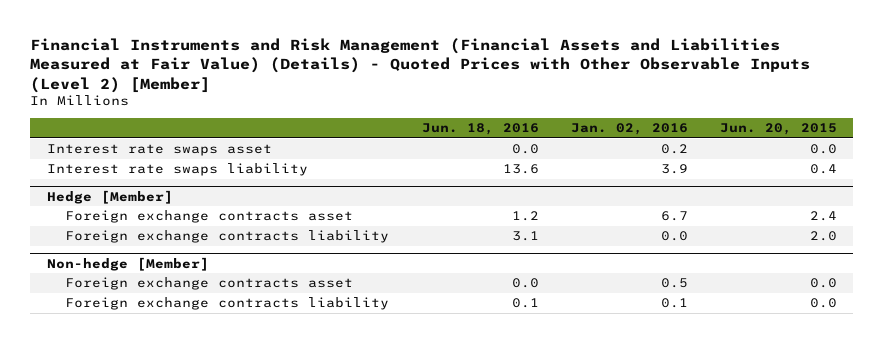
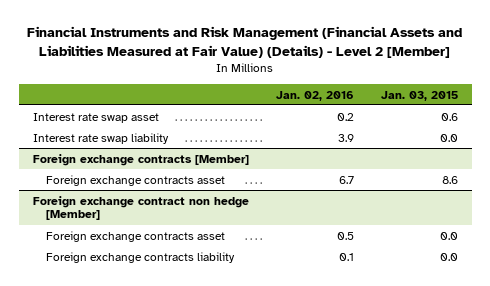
- Financial Instruments and Risk Management (Financial Assets and Liabilities Measured at Fair Value) (Details) - Quoted Prices with Other Observable Inputs (Level 2) [Member]
+ Financial Instruments and Risk Management (Financial Assets and Liabilities Measured at Fair Value) (Details) - Level 2 [Member]
- | Jun. 18, 2016 | Jan. 02, 2016 | Jun. 20, 2015
+ | Jan. 02, 2016 | Jan. 03, 2015
- Interest rate swaps asset | 0.0 | 0.2 | 0.0
- Interest rate swaps liability | 13.6 | 3.9 | 0.4
- Hedge [Member]
+ Interest rate swap asset | 0.2 | 0.6
+ Interest rate swap liability | 3.9 | 0.0
+ Foreign exchange contracts [Member]
- Foreign exchange contracts liability | 3.1 | 0.0 | 2.0
- Non-hedge [Member]
+ Foreign exchange contract non hedge [Member]

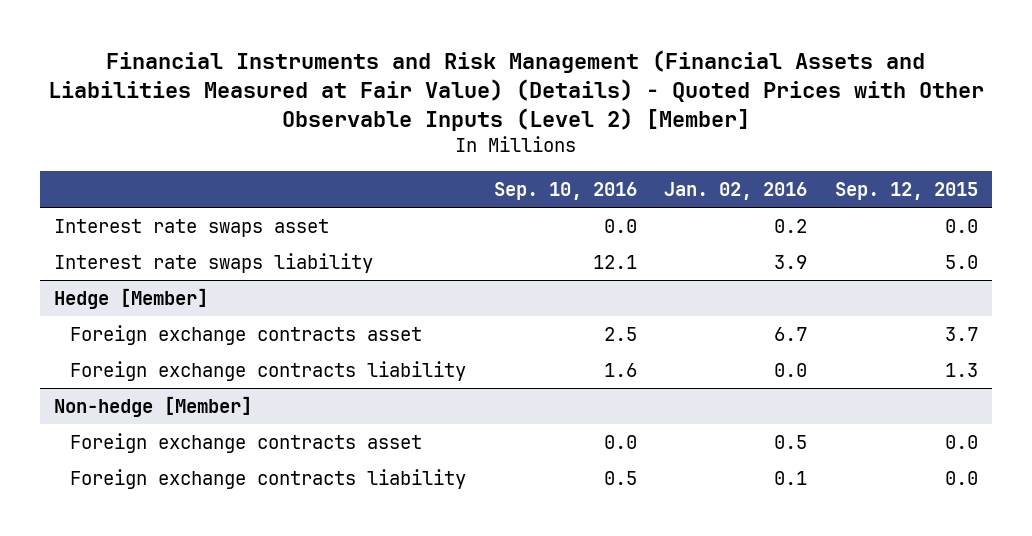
- Financial Instruments and Risk Management (Financial Assets and Liabilities Measured at Fair Value) (Details) - Level 2 [Member]
+ Financial Instruments and Risk Management (Financial Assets and Liabilities Measured at Fair Value) (Details) - Quoted Prices with Other Observable Inputs (Level 2) [Member]
- | Jan. 02, 2016 | Jan. 03, 2015
+ | Sep. 10, 2016 | Jan. 02, 2016 | Sep. 12, 2015
- Interest rate swap asset | 0.2 | 0.6
- Interest rate swap liability | 3.9 | 0.0
- Foreign exchange contracts [Member]
+ Interest rate swaps asset | 0.0 | 0.2 | 0.0
+ Interest rate swaps liability | 12.1 | 3.9 | 5.0
+ Hedge [Member]
- Foreign exchange contract non hedge [Member]
+ Foreign exchange contracts liability | 1.6 | 0.0 | 1.3
+ Non-hedge [Member]

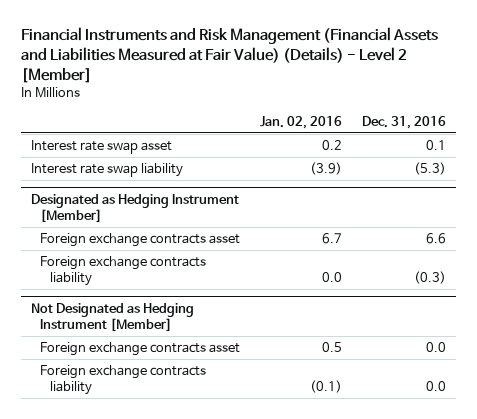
- Financial Instruments and Risk Management (Financial Assets and Liabilities Measured at Fair Value) (Details) - Quoted Prices with Other Observable Inputs (Level 2) [Member]
+ Financial Instruments and Risk Management (Financial Assets and Liabilities Measured at Fair Value) (Details) - Level 2 [Member]
- | Sep. 10, 2016 | Jan. 02, 2016 | Sep. 12, 2015
+ | Jan. 02, 2016 | Dec. 31, 2016
- Interest rate swaps asset | 0.0 | 0.2 | 0.0
- Interest rate swaps liability | 12.1 | 3.9 | 5.0
- Hedge [Member]
+ Interest rate swap asset | 0.2 | 0.1
+ Interest rate swap liability | (3.9) | (5.3)
+ Designated as Hedging Instrument [Member]
- Non-hedge [Member]
+ Not Designated as Hedging Instrument [Member]
- Foreign exchange contracts liability | 0.5 | 0.1 | 0.0
+ Foreign exchange contracts liability | (0.1) | 0.0

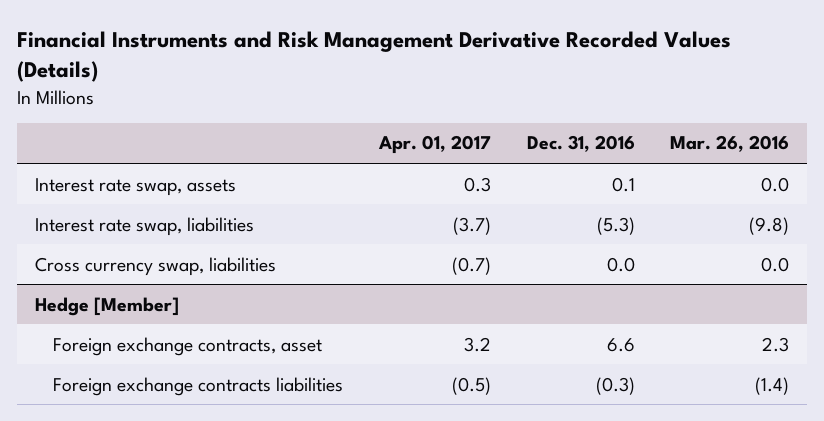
- Financial Instruments and Risk Management (Financial Assets and Liabilities Measured at Fair Value) (Details) - Level 2 [Member]
+ Financial Instruments and Risk Management Derivative Recorded Values (Details)
- | Jan. 02, 2016 | Dec. 31, 2016
+ | Apr. 01, 2017 | Dec. 31, 2016 | Mar. 26, 2016
- Interest rate swap asset | 0.2 | 0.1
- Interest rate swap liability | (3.9) | (5.3)
- Designated as Hedging Instrument [Member]
- Foreign exchange contracts asset | 6.7 | 6.6
- Foreign exchange contracts liability | 0.0 | (0.3)
- Not Designated as Hedging Instrument [Member]
- Foreign exchange contracts asset | 0.5 | 0.0
- Foreign exchange contracts liability | (0.1) | 0.0
+ Interest rate swap, assets | 0.3 | 0.1 | 0.0
+ Interest rate swap, liabilities | (3.7) | (5.3) | (9.8)
+ Cross currency swap, liabilities | (0.7) | 0.0 | 0.0
+ Hedge [Member]
+ Foreign exchange contracts, asset | 3.2 | 6.6 | 2.3
+ Foreign exchange contracts liabilities | (0.5) | (0.3) | (1.4)

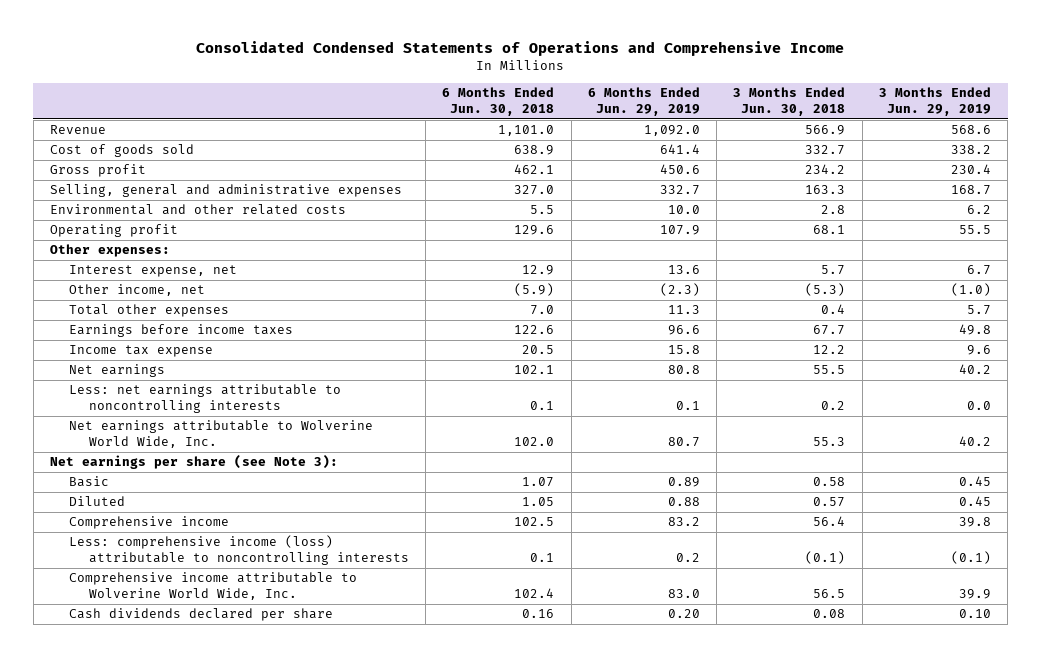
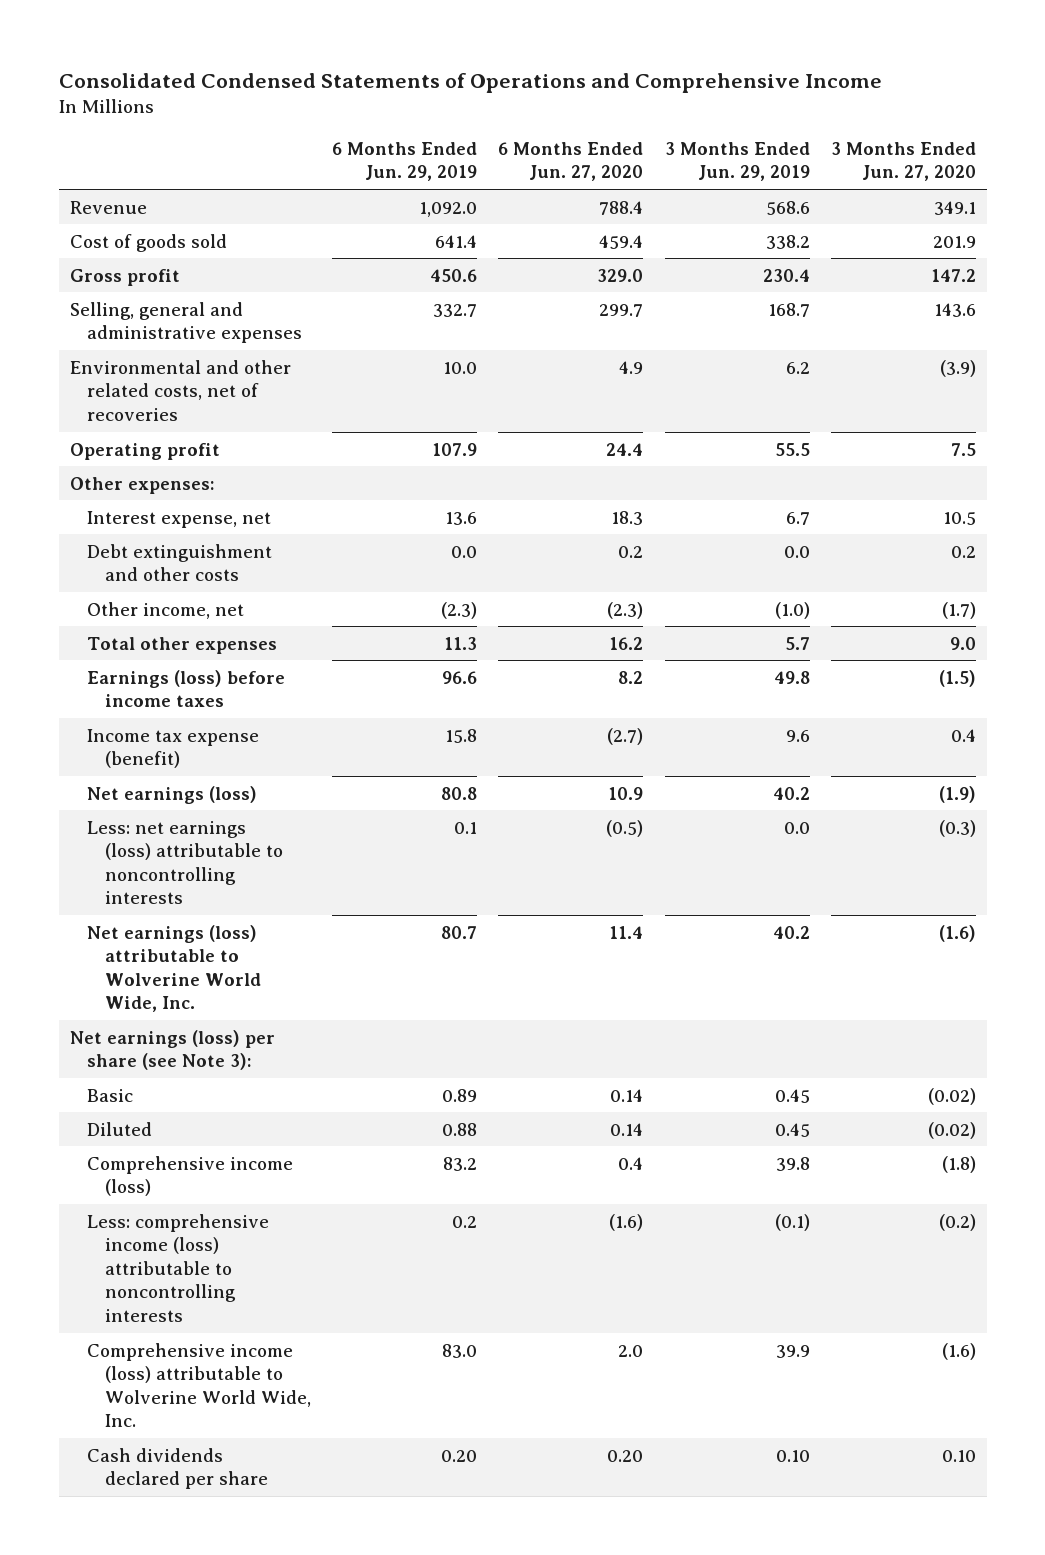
- | 6 Months Ended Jun. 30, 2018 | 6 Months Ended Jun. 29, 2019 | 3 Months Ended Jun. 30, 2018 | 3 Months Ended Jun. 29, 2019
+ | 6 Months Ended Jun. 29, 2019 | 6 Months Ended Jun. 27, 2020 | 3 Months Ended Jun. 29, 2019 | 3 Months Ended Jun. 27, 2020
- Environmental and other related costs | 5.5 | 10.0 | 2.8 | 6.2
+ Environmental and other related costs, net of recoveries | 10.0 | 4.9 | 6.2 | (3.9)
+ Debt extinguishment and other costs | 0.0 | 0.2 | 0.0 | 0.2
- Earnings before income taxes | 122.6 | 96.6 | 67.7 | 49.8
- Income tax expense | 20.5 | 15.8 | 12.2 | 9.6
- Net earnings | 102.1 | 80.8 | 55.5 | 40.2
- Less: net earnings attributable to noncontrolling interests | 0.1 | 0.1 | 0.2 | 0.0
- Net earnings attributable to Wolverine World Wide, Inc. | 102.0 | 80.7 | 55.3 | 40.2
- Net earnings per share (see Note 3):
+ Earnings (loss) before income taxes | 96.6 | 8.2 | 49.8 | (1.5)
+ Income tax expense (benefit) | 15.8 | (2.7) | 9.6 | 0.4
+ Net earnings (loss) | 80.8 | 10.9 | 40.2 | (1.9)
+ Less: net earnings (loss) attributable to noncontrolling interests | 0.1 | (0.5) | 0.0 | (0.3)
+ Net earnings (loss) attributable to Wolverine World Wide, Inc. | 80.7 | 11.4 | 40.2 | (1.6)
+ Net earnings (loss) per share (see Note 3):
- Comprehensive income | 102.5 | 83.2 | 56.4 | 39.8
+ Comprehensive income (loss) | 83.2 | 0.4 | 39.8 | (1.8)
- Comprehensive income attributable to Wolverine World Wide, Inc. | 102.4 | 83.0 | 56.5 | 39.9
+ Comprehensive income (loss) attributable to Wolverine World Wide, Inc. | 83.0 | 2.0 | 39.9 | (1.6)

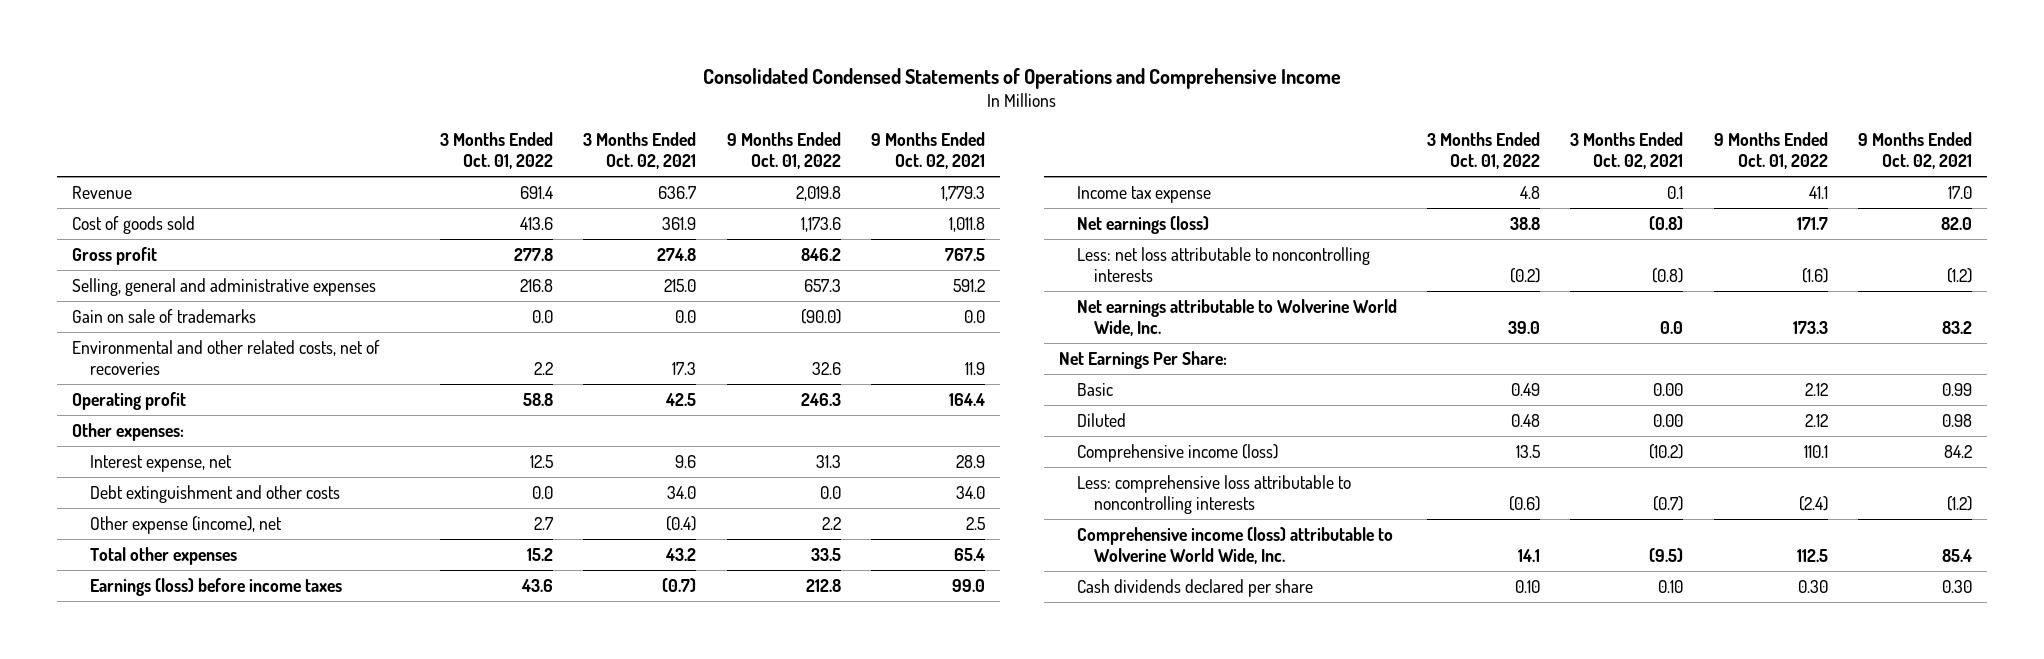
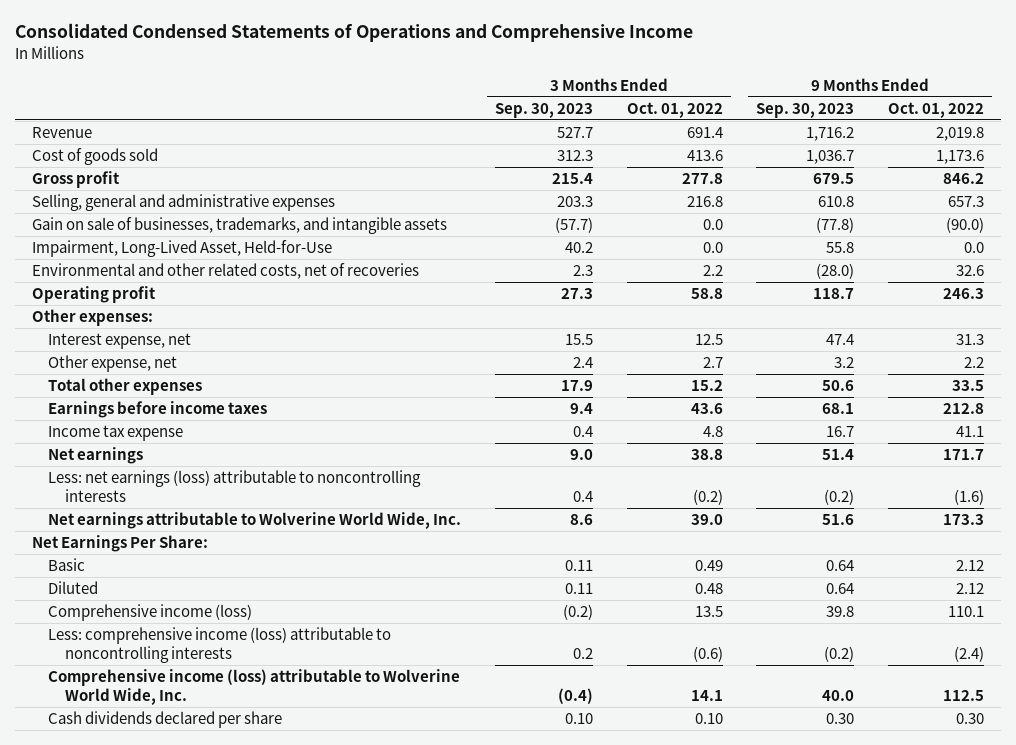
- | 3 Months Ended Oct. 01, 2022 | 3 Months Ended Oct. 02, 2021 | 9 Months Ended Oct. 01, 2022 | 9 Months Ended Oct. 02, 2021
+ | 3 Months Ended Sep. 30, 2023 | 3 Months Ended Oct. 01, 2022 | 9 Months Ended Sep. 30, 2023 | 9 Months Ended Oct. 01, 2022
- Gain on sale of trademarks | 0.0 | 0.0 | (90.0) | 0.0
+ Gain on sale of businesses, trademarks, and intangible assets | (57.7) | 0.0 | (77.8) | (90.0)
+ Impairment, Long-Lived Asset, Held-for-Use | 40.2 | 0.0 | 55.8 | 0.0
- Debt extinguishment and other costs | 0.0 | 34.0 | 0.0 | 34.0
- Other expense (income), net | 2.7 | (0.4) | 2.2 | 2.5
+ Other expense, net | 2.4 | 2.7 | 3.2 | 2.2
- Earnings (loss) before income taxes | 43.6 | (0.7) | 212.8 | 99.0
+ Earnings before income taxes | 9.4 | 43.6 | 68.1 | 212.8
- Net earnings (loss) | 38.8 | (0.8) | 171.7 | 82.0
- Less: net loss attributable to noncontrolling interests | (0.2) | (0.8) | (1.6) | (1.2)
+ Net earnings | 9.0 | 38.8 | 51.4 | 171.7
+ Less: net earnings (loss) attributable to noncontrolling interests | 0.4 | (0.2) | (0.2) | (1.6)
- Less: comprehensive loss attributable to noncontrolling interests | (0.6) | (0.7) | (2.4) | (1.2)
+ Less: comprehensive income (loss) attributable to noncontrolling interests | 0.2 | (0.6) | (0.2) | (2.4)

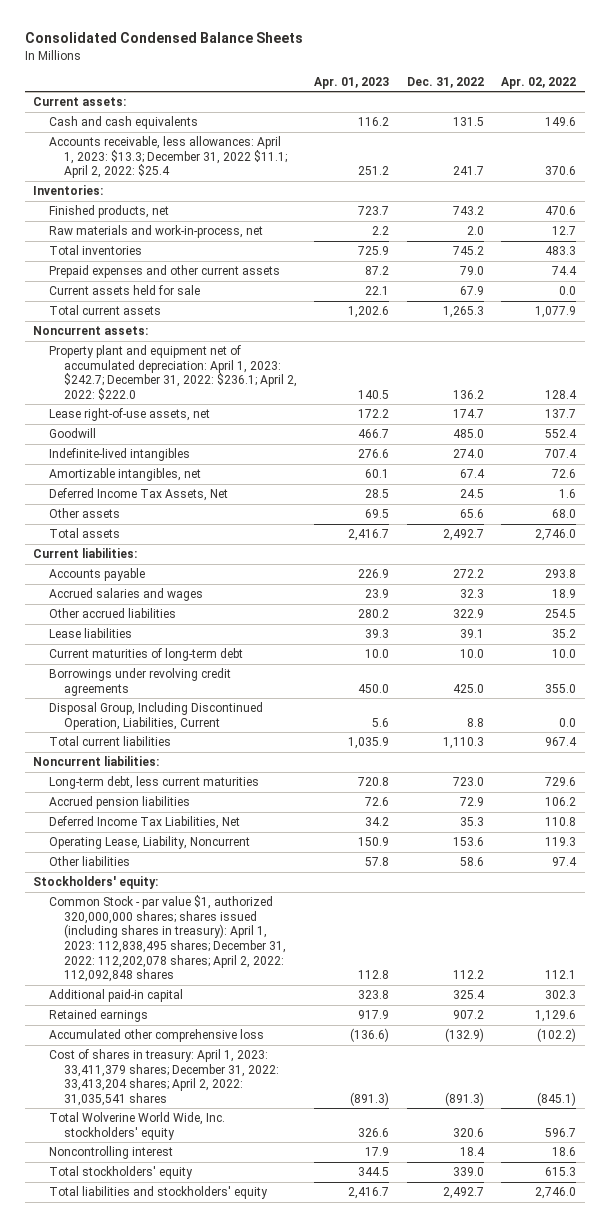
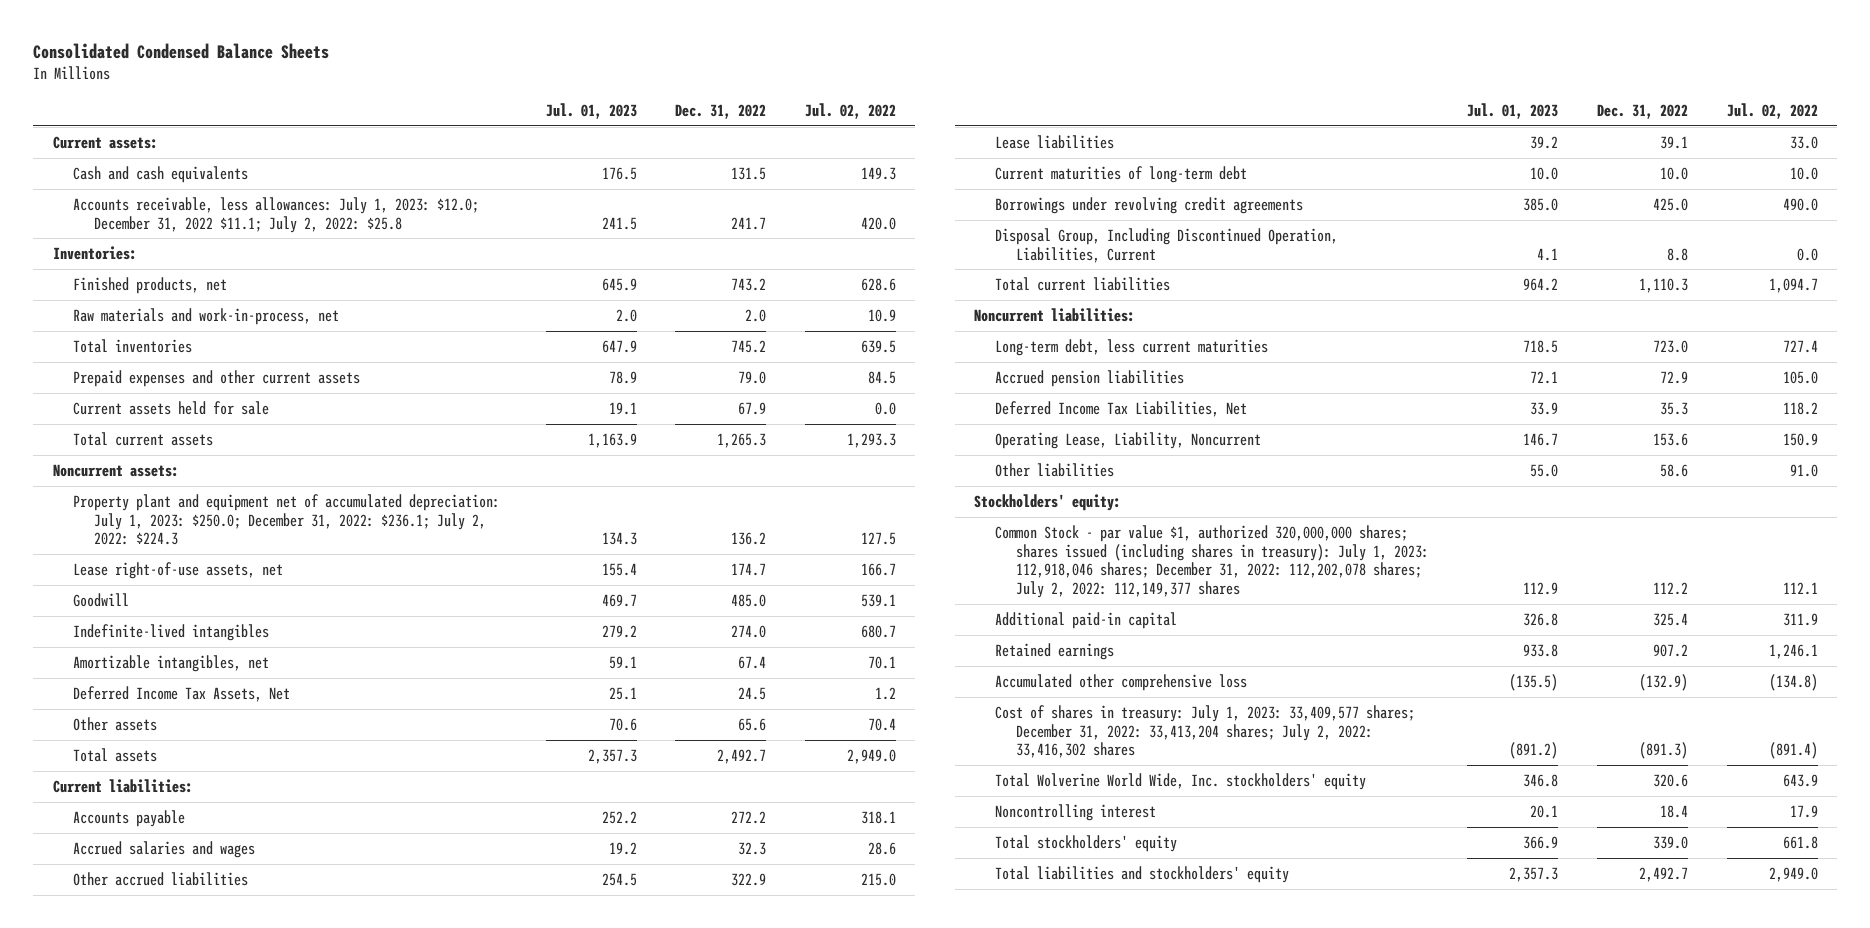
- | Apr. 01, 2023 | Dec. 31, 2022 | Apr. 02, 2022
+ | Jul. 01, 2023 | Dec. 31, 2022 | Jul. 02, 2022
- Accounts receivable, less allowances: April 1, 2023: $13.3; December 31, 2022 $11.1; April 2, 2022: $25.4 | 251.2 | 241.7 | 370.6
+ Accounts receivable, less allowances: July 1, 2023: $12.0; December 31, 2022 $11.1; July 2, 2022: $25.8 | 241.5 | 241.7 | 420.0
- Property plant and equipment net of accumulated depreciation: April 1, 2023: $242.7; December 31, 2022: $236.1; April 2, 2022: $222.0 | 140.5 | 136.2 | 128.4
+ Property plant and equipment net of accumulated depreciation: July 1, 2023: $250.0; December 31, 2022: $236.1; July 2, 2022: $224.3 | 134.3 | 136.2 | 127.5
- Common Stock - par value $1, authorized 320,000,000 shares; shares issued (including shares in treasury): April 1, 2023: 112,838,495 shares; December 31, 2022: 112,202,078 shares; April 2, 2022: 112,092,848 shares | 112.8 | 112.2 | 112.1
+ Common Stock - par value $1, authorized 320,000,000 shares; shares issued (including shares in treasury): July 1, 2023: 112,918,046 shares; December 31, 2022: 112,202,078 shares; July 2, 2022: 112,149,377 shares | 112.9 | 112.2 | 112.1
- Cost of shares in treasury: April 1, 2023: 33,411,379 shares; December 31, 2022: 33,413,204 shares; April 2, 2022: 31,035,541 shares | (891.3) | (891.3) | (845.1)
+ Cost of shares in treasury: July 1, 2023: 33,409,577 shares; December 31, 2022: 33,413,204 shares; July 2, 2022: 33,416,302 shares | (891.2) | (891.3) | (891.4)

